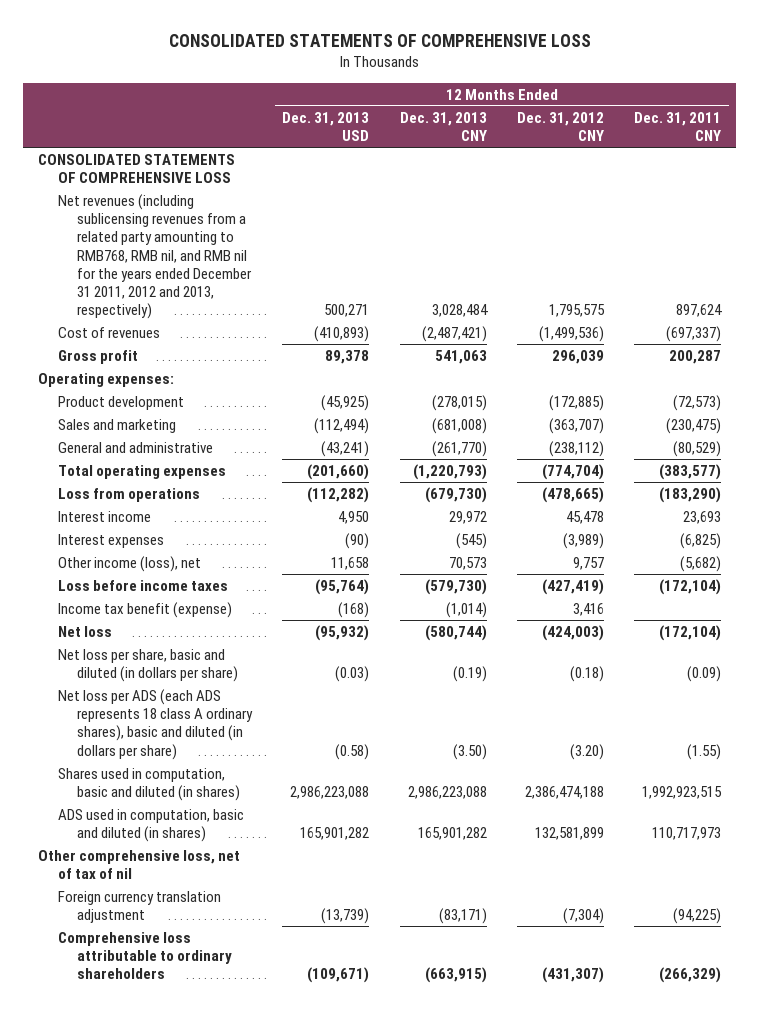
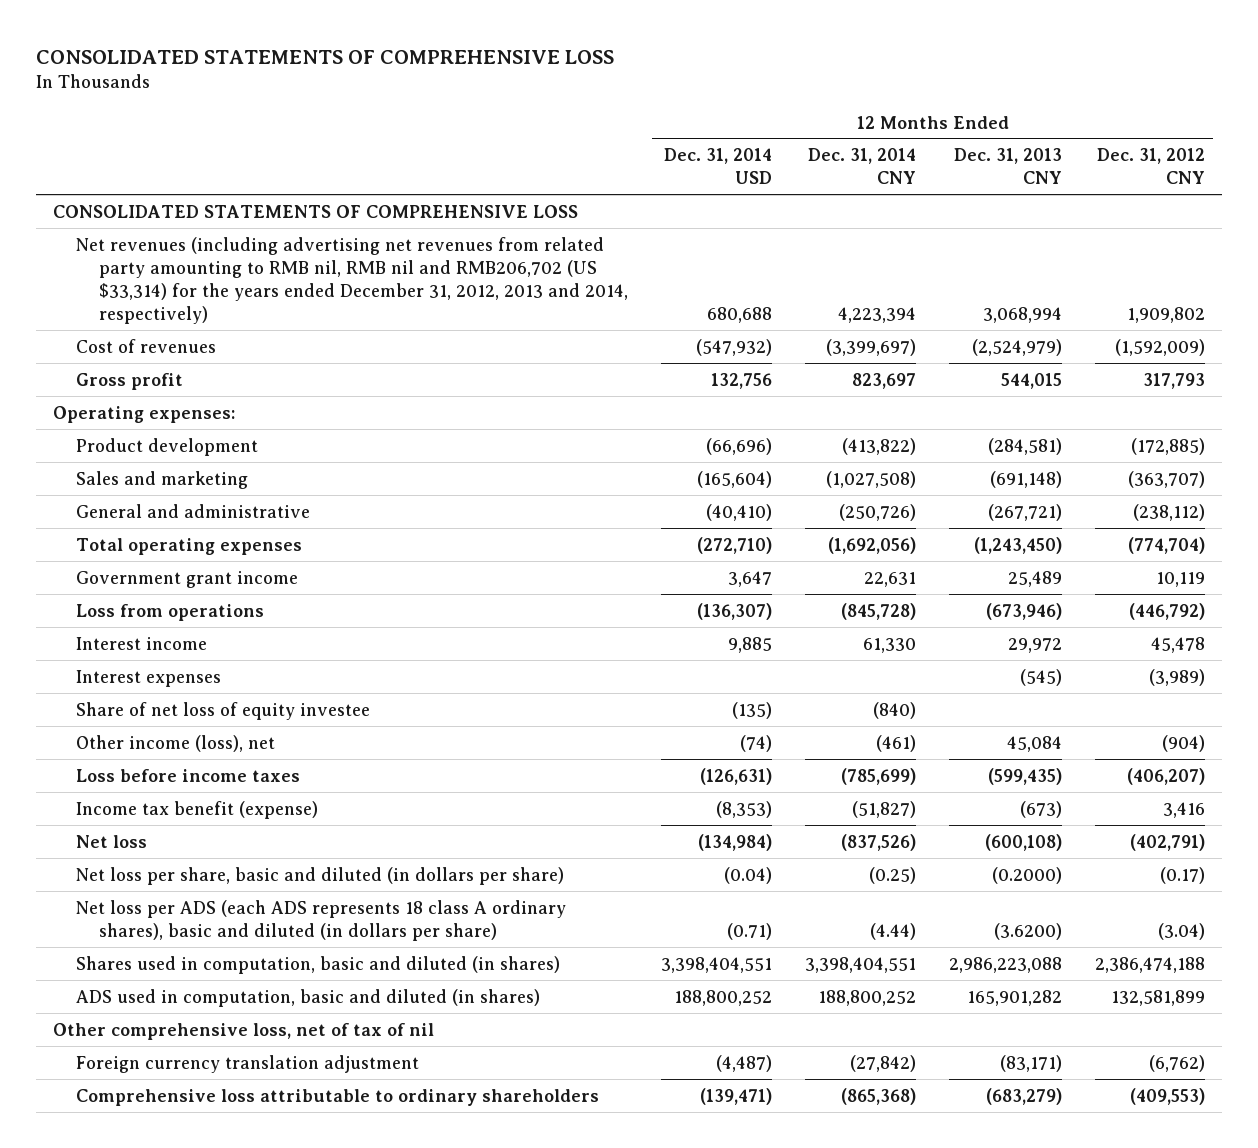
- | 12 Months Ended Dec. 31, 2013 USD | 12 Months Ended Dec. 31, 2013 CNY | 12 Months Ended Dec. 31, 2012 CNY | 12 Months Ended Dec. 31, 2011 CNY
+ | 12 Months Ended Dec. 31, 2014 USD | 12 Months Ended Dec. 31, 2014 CNY | 12 Months Ended Dec. 31, 2013 CNY | 12 Months Ended Dec. 31, 2012 CNY
- Net revenues (including sublicensing revenues from a related party amounting to RMB768, RMB nil, and RMB nil for the years ended December 31 2011, 2012 and 2013, respectively) | 500,271 | 3,028,484 | 1,795,575 | 897,624
- Cost of revenues | (410,893) | (2,487,421) | (1,499,536) | (697,337)
- Gross profit | 89,378 | 541,063 | 296,039 | 200,287
+ Net revenues (including advertising net revenues from related party amounting to RMB nil, RMB nil and RMB206,702 (US $33,314) for the years ended December 31, 2012, 2013 and 2014, respectively) | 680,688 | 4,223,394 | 3,068,994 | 1,909,802
+ Cost of revenues | (547,932) | (3,399,697) | (2,524,979) | (1,592,009)
+ Gross profit | 132,756 | 823,697 | 544,015 | 317,793
- Product development | (45,925) | (278,015) | (172,885) | (72,573)
- Sales and marketing | (112,494) | (681,008) | (363,707) | (230,475)
- General and administrative | (43,241) | (261,770) | (238,112) | (80,529)
- Total operating expenses | (201,660) | (1,220,793) | (774,704) | (383,577)
- Loss from operations | (112,282) | (679,730) | (478,665) | (183,290)
+ Product development | (66,696) | (413,822) | (284,581) | (172,885)
+ Sales and marketing | (165,604) | (1,027,508) | (691,148) | (363,707)
+ General and administrative | (40,410) | (250,726) | (267,721) | (238,112)
+ Total operating expenses | (272,710) | (1,692,056) | (1,243,450) | (774,704)
+ Government grant income | 3,647 | 22,631 | 25,489 | 10,119
+ Loss from operations | (136,307) | (845,728) | (673,946) | (446,792)
- Other income (loss), net | 11,658 | 70,573 | 9,757 | (5,682)
- Loss before income taxes | (95,764) | (579,730) | (427,419) | (172,104)
- Income tax benefit (expense) | (168) | (1,014) | 3,416 |
- Net loss | (95,932) | (580,744) | (424,003) | (172,104)
- Net loss per share, basic and diluted (in dollars per share) | (0.03) | (0.19) | (0.18) | (0.09)
- Net loss per ADS (each ADS represents 18 class A ordinary shares), basic and diluted (in dollars per share) | (0.58) | (3.50) | (3.20) | (1.55)
+ Share of net loss of equity investee | (135) | (840) | |
+ Other income (loss), net | (74) | (461) | 45,084 | (904)
+ Loss before income taxes | (126,631) | (785,699) | (599,435) | (406,207)
+ Income tax benefit (expense) | (8,353) | (51,827) | (673) | 3,416
+ Net loss | (134,984) | (837,526) | (600,108) | (402,791)
+ Net loss per share, basic and diluted (in dollars per share) | (0.04) | (0.25) | (0.2000) | (0.17)
+ Net loss per ADS (each ADS represents 18 class A ordinary shares), basic and diluted (in dollars per share) | (0.71) | (4.44) | (3.6200) | (3.04)
- Foreign currency translation adjustment | (13,739) | (83,171) | (7,304) | (94,225)
- Comprehensive loss attributable to ordinary shareholders | (109,671) | (663,915) | (431,307) | (266,329)
+ Foreign currency translation adjustment | (4,487) | (27,842) | (83,171) | (6,762)
+ Comprehensive loss attributable to ordinary shareholders | (139,471) | (865,368) | (683,279) | (409,553)

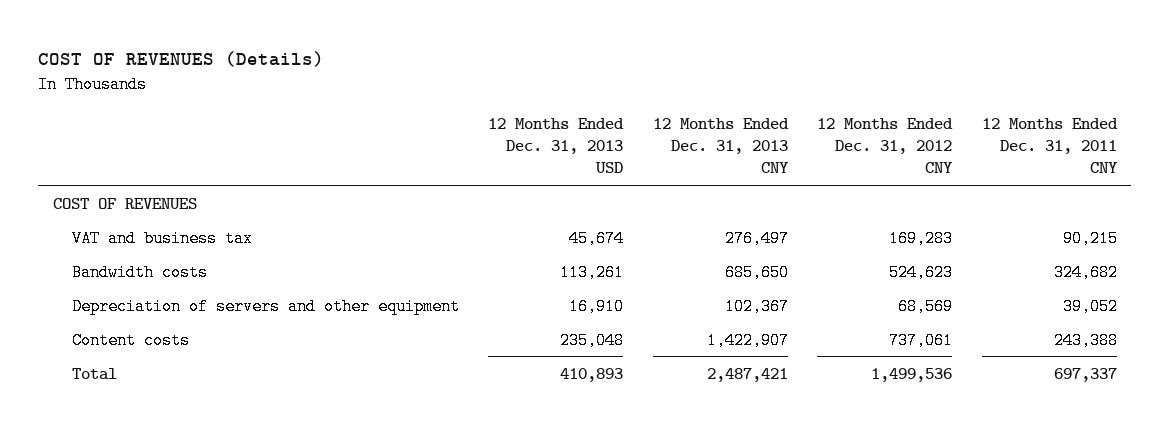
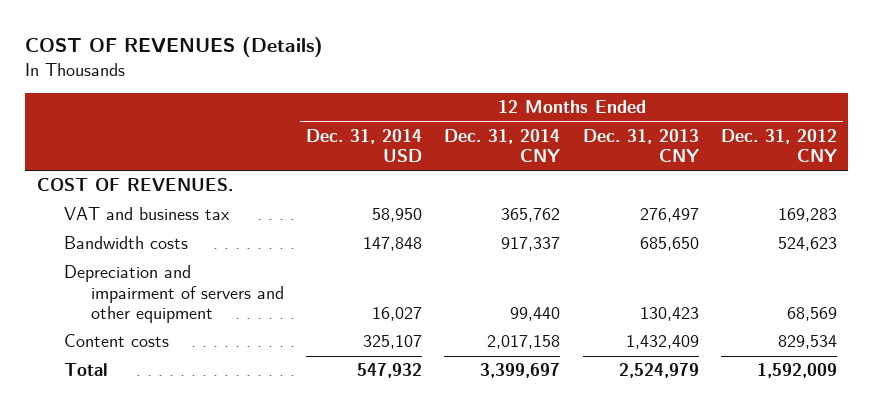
- | 12 Months Ended Dec. 31, 2013 USD | 12 Months Ended Dec. 31, 2013 CNY | 12 Months Ended Dec. 31, 2012 CNY | 12 Months Ended Dec. 31, 2011 CNY
+ | 12 Months Ended Dec. 31, 2014 USD | 12 Months Ended Dec. 31, 2014 CNY | 12 Months Ended Dec. 31, 2013 CNY | 12 Months Ended Dec. 31, 2012 CNY
- COST OF REVENUES
+ COST OF REVENUES.
- Depreciation of servers and other equipment | 16,910 | 102,367 | 68,569 | 39,052
- Content costs | 235,048 | 1,422,907 | 737,061 | 243,388
- Total | 410,893 | 2,487,421 | 1,499,536 | 697,337
+ Depreciation and impairment of servers and other equipment | 16,027 | 99,440 | 130,423 | 68,569
+ Content costs | 325,107 | 2,017,158 | 1,432,409 | 829,534
+ Total | 547,932 | 3,399,697 | 2,524,979 | 1,592,009

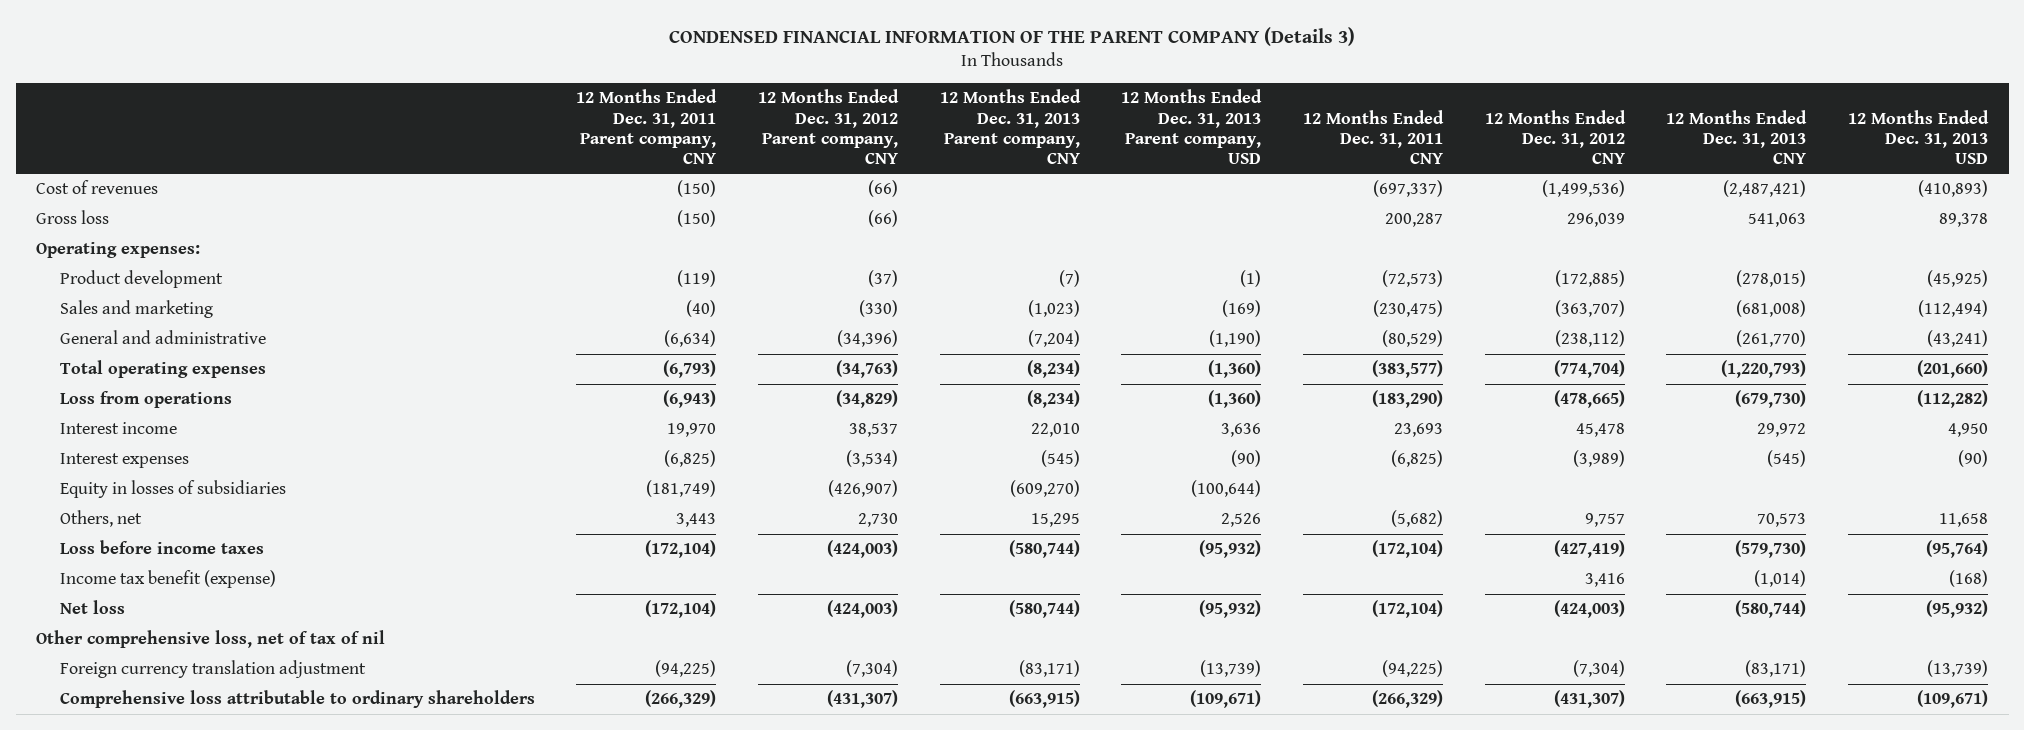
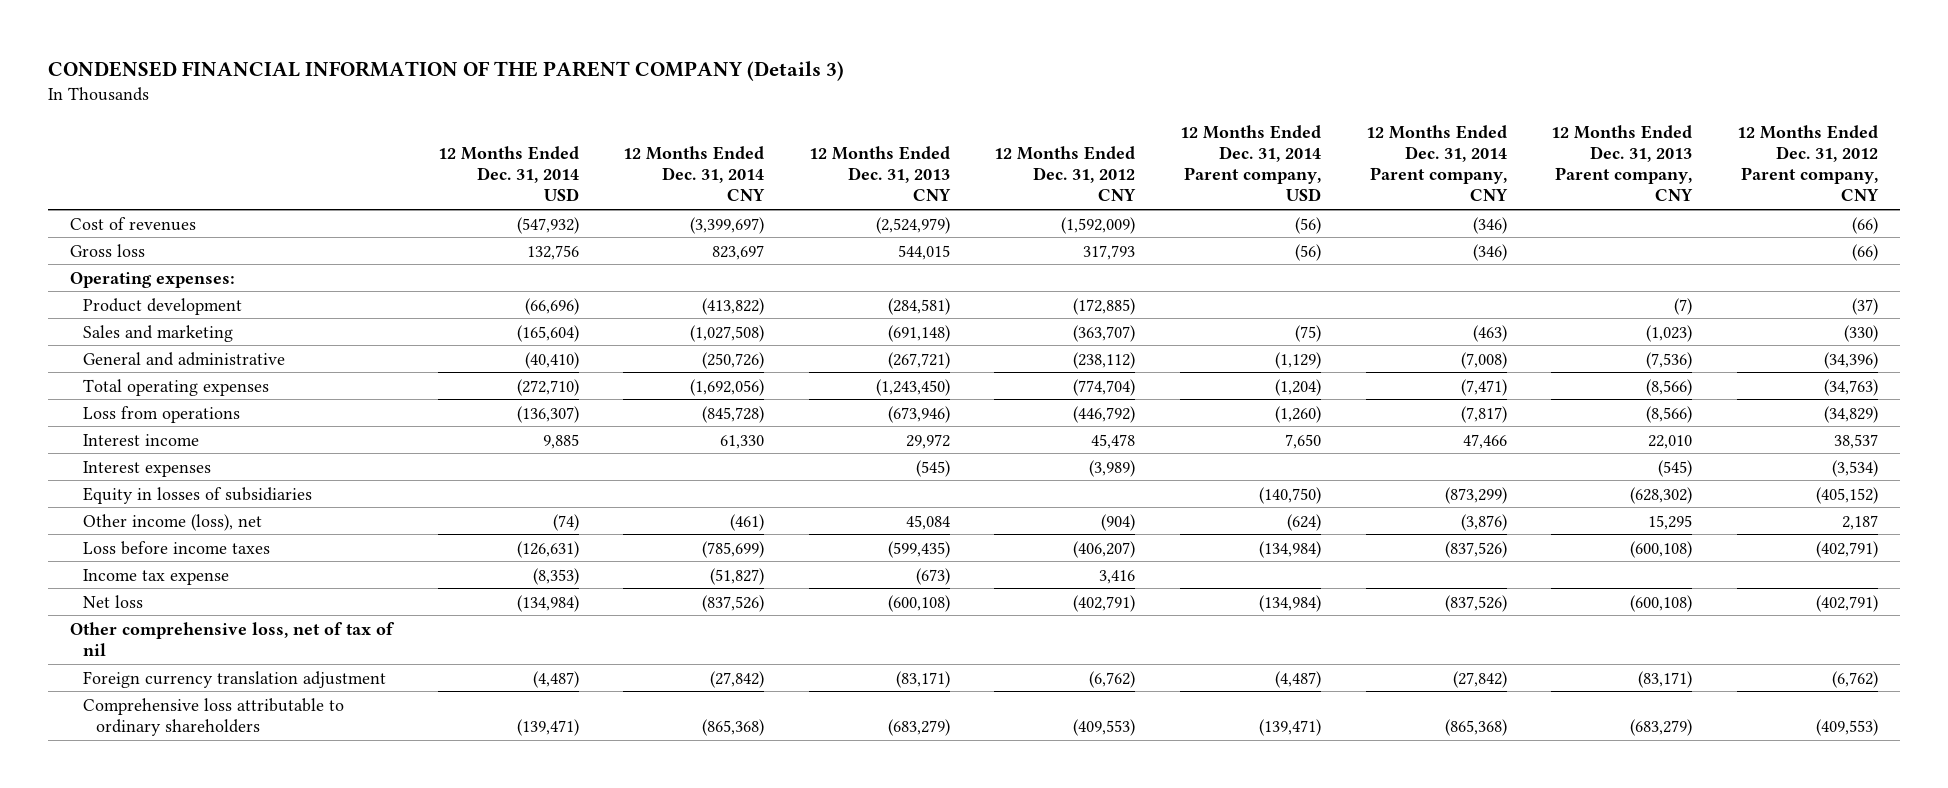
- | 12 Months Ended Dec. 31, 2011 Parent company, CNY | 12 Months Ended Dec. 31, 2012 Parent company, CNY | 12 Months Ended Dec. 31, 2013 Parent company, CNY | 12 Months Ended Dec. 31, 2013 Parent company, USD | 12 Months Ended Dec. 31, 2011 CNY | 12 Months Ended Dec. 31, 2012 CNY | 12 Months Ended Dec. 31, 2013 CNY | 12 Months Ended Dec. 31, 2013 USD
+ | 12 Months Ended Dec. 31, 2014 USD | 12 Months Ended Dec. 31, 2014 CNY | 12 Months Ended Dec. 31, 2013 CNY | 12 Months Ended Dec. 31, 2012 CNY | 12 Months Ended Dec. 31, 2014 Parent company, USD | 12 Months Ended Dec. 31, 2014 Parent company, CNY | 12 Months Ended Dec. 31, 2013 Parent company, CNY | 12 Months Ended Dec. 31, 2012 Parent company, CNY
- Cost of revenues | (150) | (66) | | | (697,337) | (1,499,536) | (2,487,421) | (410,893)
- Gross loss | (150) | (66) | | | 200,287 | 296,039 | 541,063 | 89,378
+ Cost of revenues | (547,932) | (3,399,697) | (2,524,979) | (1,592,009) | (56) | (346) | | (66)
+ Gross loss | 132,756 | 823,697 | 544,015 | 317,793 | (56) | (346) | | (66)
- Product development | (119) | (37) | (7) | (1) | (72,573) | (172,885) | (278,015) | (45,925)
- Sales and marketing | (40) | (330) | (1,023) | (169) | (230,475) | (363,707) | (681,008) | (112,494)
- General and administrative | (6,634) | (34,396) | (7,204) | (1,190) | (80,529) | (238,112) | (261,770) | (43,241)
- Total operating expenses | (6,793) | (34,763) | (8,234) | (1,360) | (383,577) | (774,704) | (1,220,793) | (201,660)
- Loss from operations | (6,943) | (34,829) | (8,234) | (1,360) | (183,290) | (478,665) | (679,730) | (112,282)
+ Product development | (66,696) | (413,822) | (284,581) | (172,885) | | | (7) | (37)
+ Sales and marketing | (165,604) | (1,027,508) | (691,148) | (363,707) | (75) | (463) | (1,023) | (330)
+ General and administrative | (40,410) | (250,726) | (267,721) | (238,112) | (1,129) | (7,008) | (7,536) | (34,396)
+ Total operating expenses | (272,710) | (1,692,056) | (1,243,450) | (774,704) | (1,204) | (7,471) | (8,566) | (34,763)
+ Loss from operations | (136,307) | (845,728) | (673,946) | (446,792) | (1,260) | (7,817) | (8,566) | (34,829)
- Equity in losses of subsidiaries | (181,749) | (426,907) | (609,270) | (100,644) | | | |
- Others, net | 3,443 | 2,730 | 15,295 | 2,526 | (5,682) | 9,757 | 70,573 | 11,658
- Loss before income taxes | (172,104) | (424,003) | (580,744) | (95,932) | (172,104) | (427,419) | (579,730) | (95,764)
- Income tax benefit (expense) | | | | | | 3,416 | (1,014) | (168)
- Net loss | (172,104) | (424,003) | (580,744) | (95,932) | (172,104) | (424,003) | (580,744) | (95,932)
+ Equity in losses of subsidiaries | | | | | (140,750) | (873,299) | (628,302) | (405,152)
+ Other income (loss), net | (74) | (461) | 45,084 | (904) | (624) | (3,876) | 15,295 | 2,187
+ Loss before income taxes | (126,631) | (785,699) | (599,435) | (406,207) | (134,984) | (837,526) | (600,108) | (402,791)
+ Income tax expense | (8,353) | (51,827) | (673) | 3,416 | | | |
+ Net loss | (134,984) | (837,526) | (600,108) | (402,791) | (134,984) | (837,526) | (600,108) | (402,791)
- Foreign currency translation adjustment | (94,225) | (7,304) | (83,171) | (13,739) | (94,225) | (7,304) | (83,171) | (13,739)
- Comprehensive loss attributable to ordinary shareholders | (266,329) | (431,307) | (663,915) | (109,671) | (266,329) | (431,307) | (663,915) | (109,671)
+ Foreign currency translation adjustment | (4,487) | (27,842) | (83,171) | (6,762) | (4,487) | (27,842) | (83,171) | (6,762)
+ Comprehensive loss attributable to ordinary shareholders | (139,471) | (865,368) | (683,279) | (409,553) | (139,471) | (865,368) | (683,279) | (409,553)

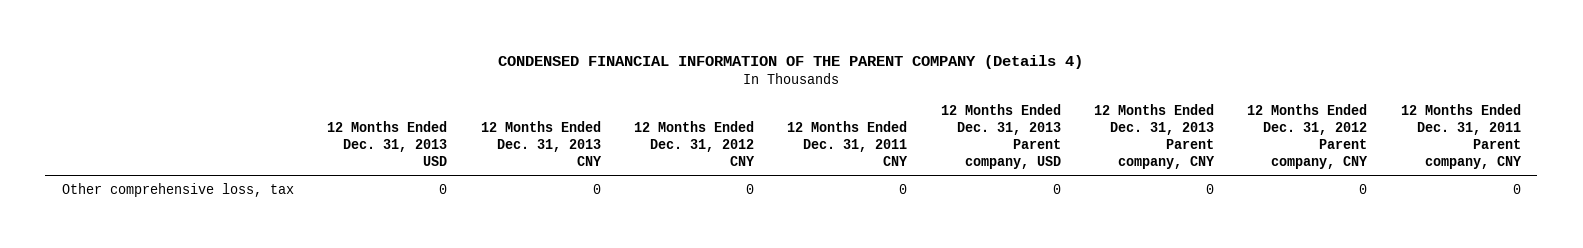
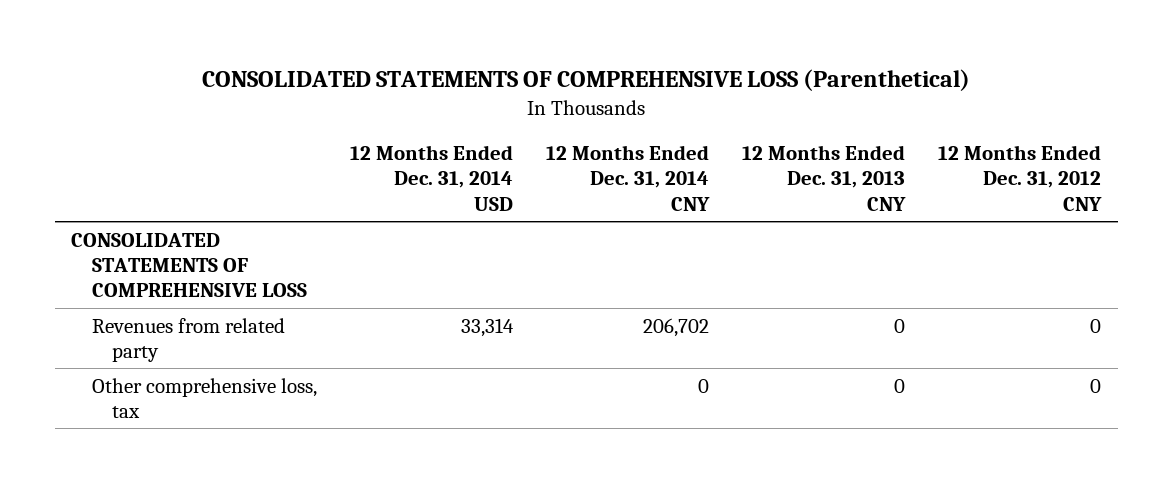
- CONDENSED FINANCIAL INFORMATION OF THE PARENT COMPANY (Details 4)
+ CONSOLIDATED STATEMENTS OF COMPREHENSIVE LOSS (Parenthetical)
- | 12 Months Ended Dec. 31, 2013 USD | 12 Months Ended Dec. 31, 2013 CNY | 12 Months Ended Dec. 31, 2012 CNY | 12 Months Ended Dec. 31, 2011 CNY | 12 Months Ended Dec. 31, 2013 Parent company, USD | 12 Months Ended Dec. 31, 2013 Parent company, CNY | 12 Months Ended Dec. 31, 2012 Parent company, CNY | 12 Months Ended Dec. 31, 2011 Parent company, CNY
+ | 12 Months Ended Dec. 31, 2014 USD | 12 Months Ended Dec. 31, 2014 CNY | 12 Months Ended Dec. 31, 2013 CNY | 12 Months Ended Dec. 31, 2012 CNY
+ CONSOLIDATED STATEMENTS OF COMPREHENSIVE LOSS
+ Revenues from related party | 33,314 | 206,702 | 0 | 0

